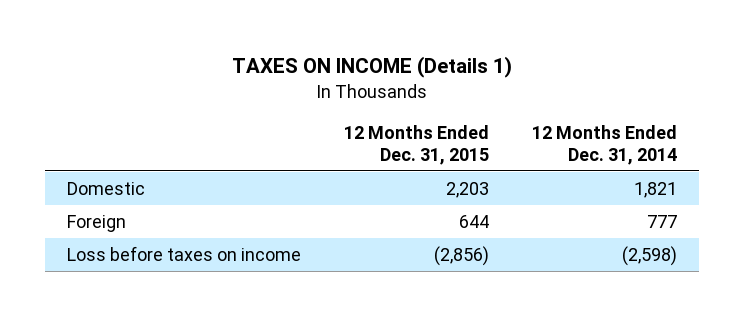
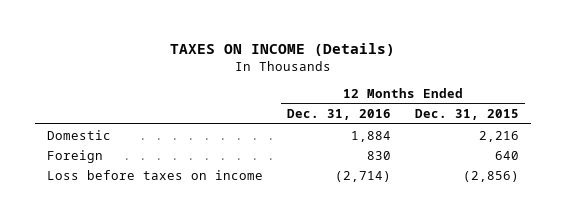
- TAXES ON INCOME (Details 1)
+ TAXES ON INCOME (Details)
- | 12 Months Ended Dec. 31, 2015 | 12 Months Ended Dec. 31, 2014
+ | 12 Months Ended Dec. 31, 2016 | 12 Months Ended Dec. 31, 2015
- Domestic | 2,203 | 1,821
- Foreign | 644 | 777
+ Domestic | 1,884 | 2,216
+ Foreign | 830 | 640

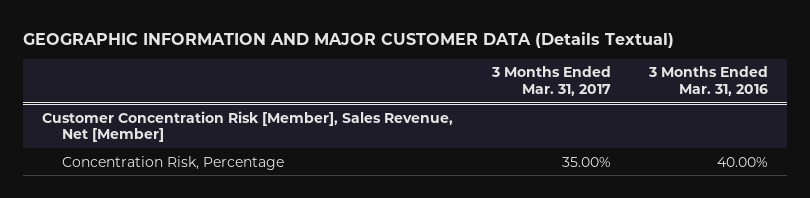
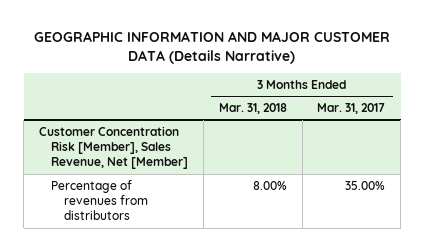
- GEOGRAPHIC INFORMATION AND MAJOR CUSTOMER DATA (Details Textual)
+ GEOGRAPHIC INFORMATION AND MAJOR CUSTOMER DATA (Details Narrative)
- | 3 Months Ended Mar. 31, 2017 | 3 Months Ended Mar. 31, 2016
+ | 3 Months Ended Mar. 31, 2018 | 3 Months Ended Mar. 31, 2017
@ Customer Concentration Risk [Member], Sales Revenue, Net [Member]
- Concentration Risk, Percentage | 35.00% | 40.00%
+ Percentage of revenues from distributors | 8.00% | 35.00%

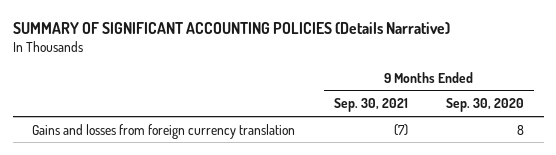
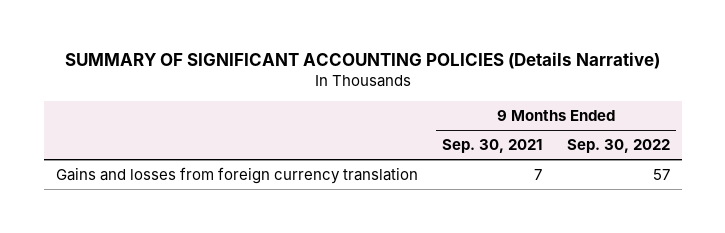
- | 9 Months Ended Sep. 30, 2021 | 9 Months Ended Sep. 30, 2020
+ | 9 Months Ended Sep. 30, 2021 | 9 Months Ended Sep. 30, 2022
- Gains and losses from foreign currency translation | (7) | 8
+ Gains and losses from foreign currency translation | 7 | 57

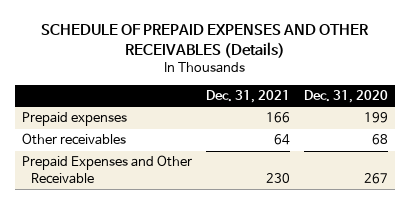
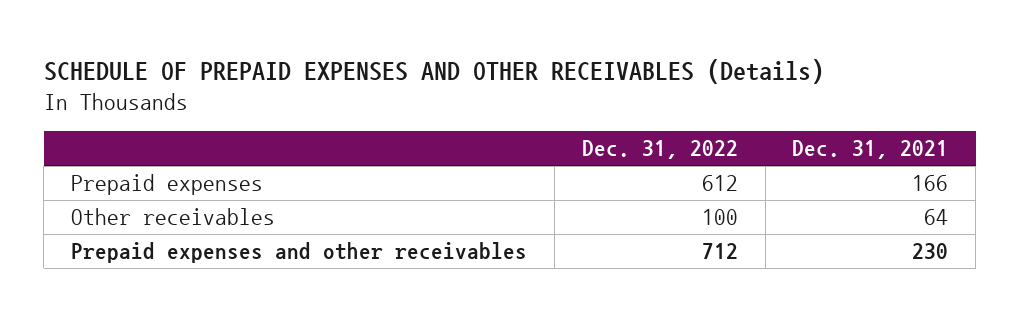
- | Dec. 31, 2021 | Dec. 31, 2020
+ | Dec. 31, 2022 | Dec. 31, 2021
- Prepaid Expenses and Other Receivable | 230 | 267
+ Prepaid expenses and other receivables | 712 | 230

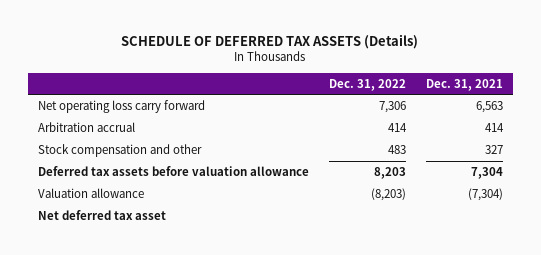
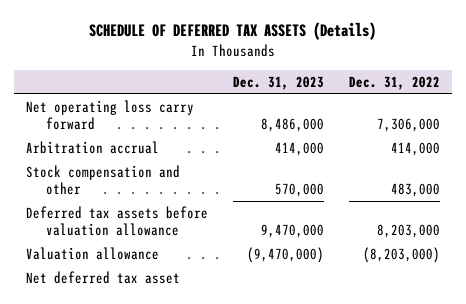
- | Dec. 31, 2022 | Dec. 31, 2021
+ | Dec. 31, 2023 | Dec. 31, 2022
- Net operating loss carry forward | 7,306 | 6,563
- Arbitration accrual | 414 | 414
- Stock compensation and other | 483 | 327
- Deferred tax assets before valuation allowance | 8,203 | 7,304
- Valuation allowance | (8,203) | (7,304)
+ Net operating loss carry forward | 8,486,000 | 7,306,000
+ Arbitration accrual | 414,000 | 414,000
+ Stock compensation and other | 570,000 | 483,000
+ Deferred tax assets before valuation allowance | 9,470,000 | 8,203,000
+ Valuation allowance | (9,470,000) | (8,203,000)

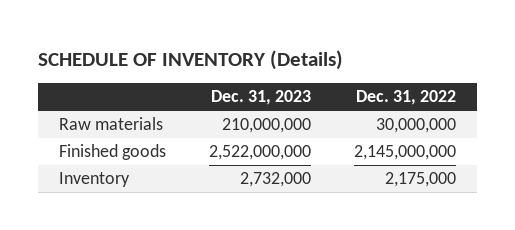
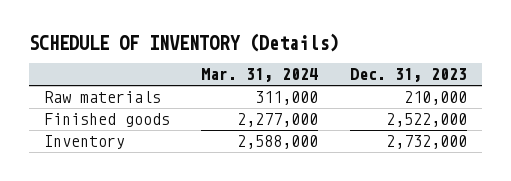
- | Dec. 31, 2023 | Dec. 31, 2022
+ | Mar. 31, 2024 | Dec. 31, 2023
- Raw materials | 210,000,000 | 30,000,000
- Finished goods | 2,522,000,000 | 2,145,000,000
+ Raw materials | 311,000 | 210,000
+ Finished goods | 2,277,000 | 2,522,000

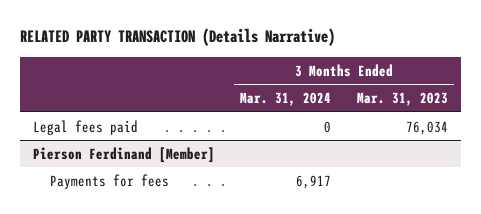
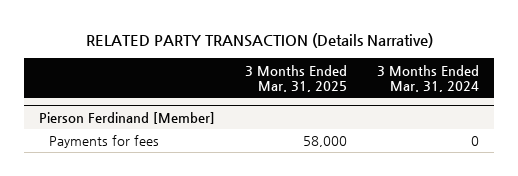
- | 3 Months Ended Mar. 31, 2024 | 3 Months Ended Mar. 31, 2023
+ | 3 Months Ended Mar. 31, 2025 | 3 Months Ended Mar. 31, 2024
- Legal fees paid | 0 | 76,034
@ Pierson Ferdinand [Member]
- Payments for fees | 6,917 |
+ Payments for fees | 58,000 | 0

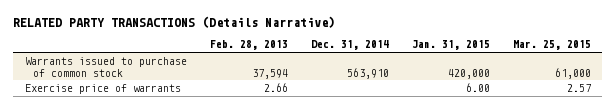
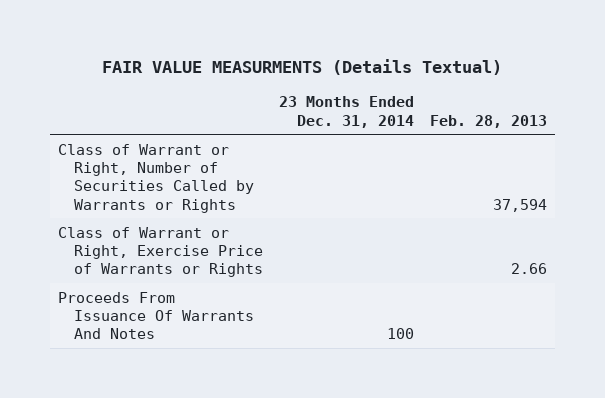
- RELATED PARTY TRANSACTIONS (Details Narrative)
+ FAIR VALUE MEASURMENTS (Details Textual)
- | Feb. 28, 2013 | Dec. 31, 2014 | Jan. 31, 2015 | Mar. 25, 2015
+ | 23 Months Ended Dec. 31, 2014 | Feb. 28, 2013
- Warrants issued to purchase of common stock | 37,594 | 563,910 | 420,000 | 61,000
- Exercise price of warrants | 2.66 | | 6.00 | 2.57
+ Class of Warrant or Right, Number of Securities Called by Warrants or Rights | | 37,594
+ Class of Warrant or Right, Exercise Price of Warrants or Rights | | 2.66
+ Proceeds From Issuance Of Warrants And Notes | 100 |

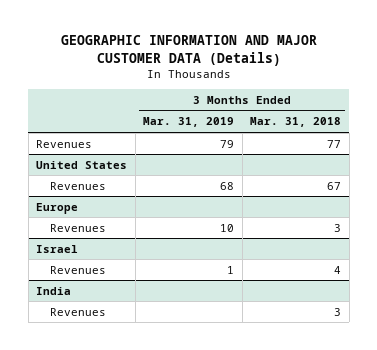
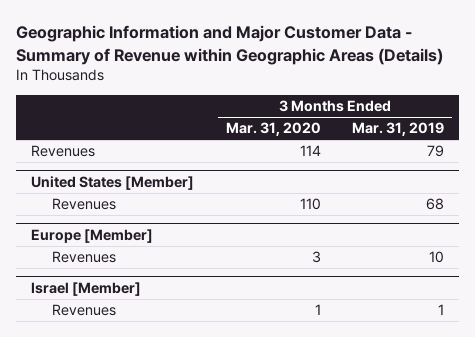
- GEOGRAPHIC INFORMATION AND MAJOR CUSTOMER DATA (Details)
+ Geographic Information and Major Customer Data - Summary of Revenue within Geographic Areas (Details)
- | 3 Months Ended Mar. 31, 2019 | 3 Months Ended Mar. 31, 2018
+ | 3 Months Ended Mar. 31, 2020 | 3 Months Ended Mar. 31, 2019
- United States
+ United States [Member]
- Europe
+ Europe [Member]
- Israel
+ Israel [Member]
- India
- Revenues | | 3

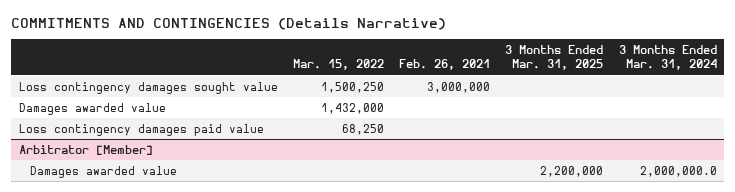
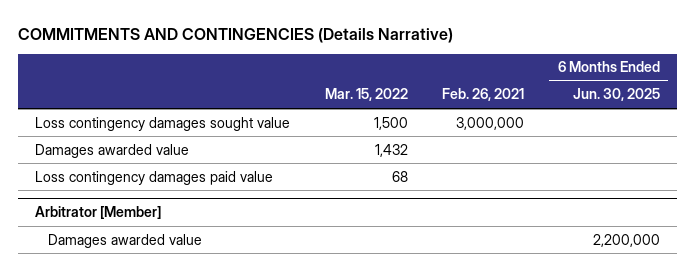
- | Mar. 15, 2022 | Feb. 26, 2021 | 3 Months Ended Mar. 31, 2025 | 3 Months Ended Mar. 31, 2024
+ | Mar. 15, 2022 | Feb. 26, 2021 | 6 Months Ended Jun. 30, 2025
- Loss contingency damages sought value | 1,500,250 | 3,000,000 | |
- Damages awarded value | 1,432,000 | | |
- Loss contingency damages paid value | 68,250 | | |
+ Loss contingency damages sought value | 1,500 | 3,000,000 |
+ Damages awarded value | 1,432 | |
+ Loss contingency damages paid value | 68 | |

